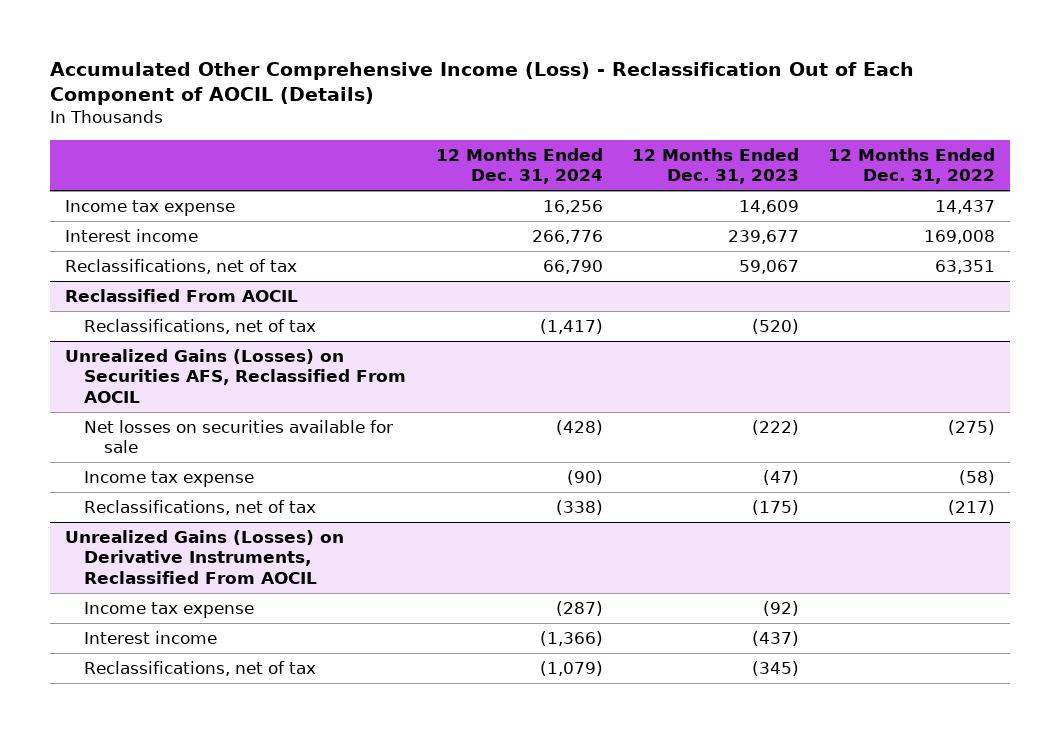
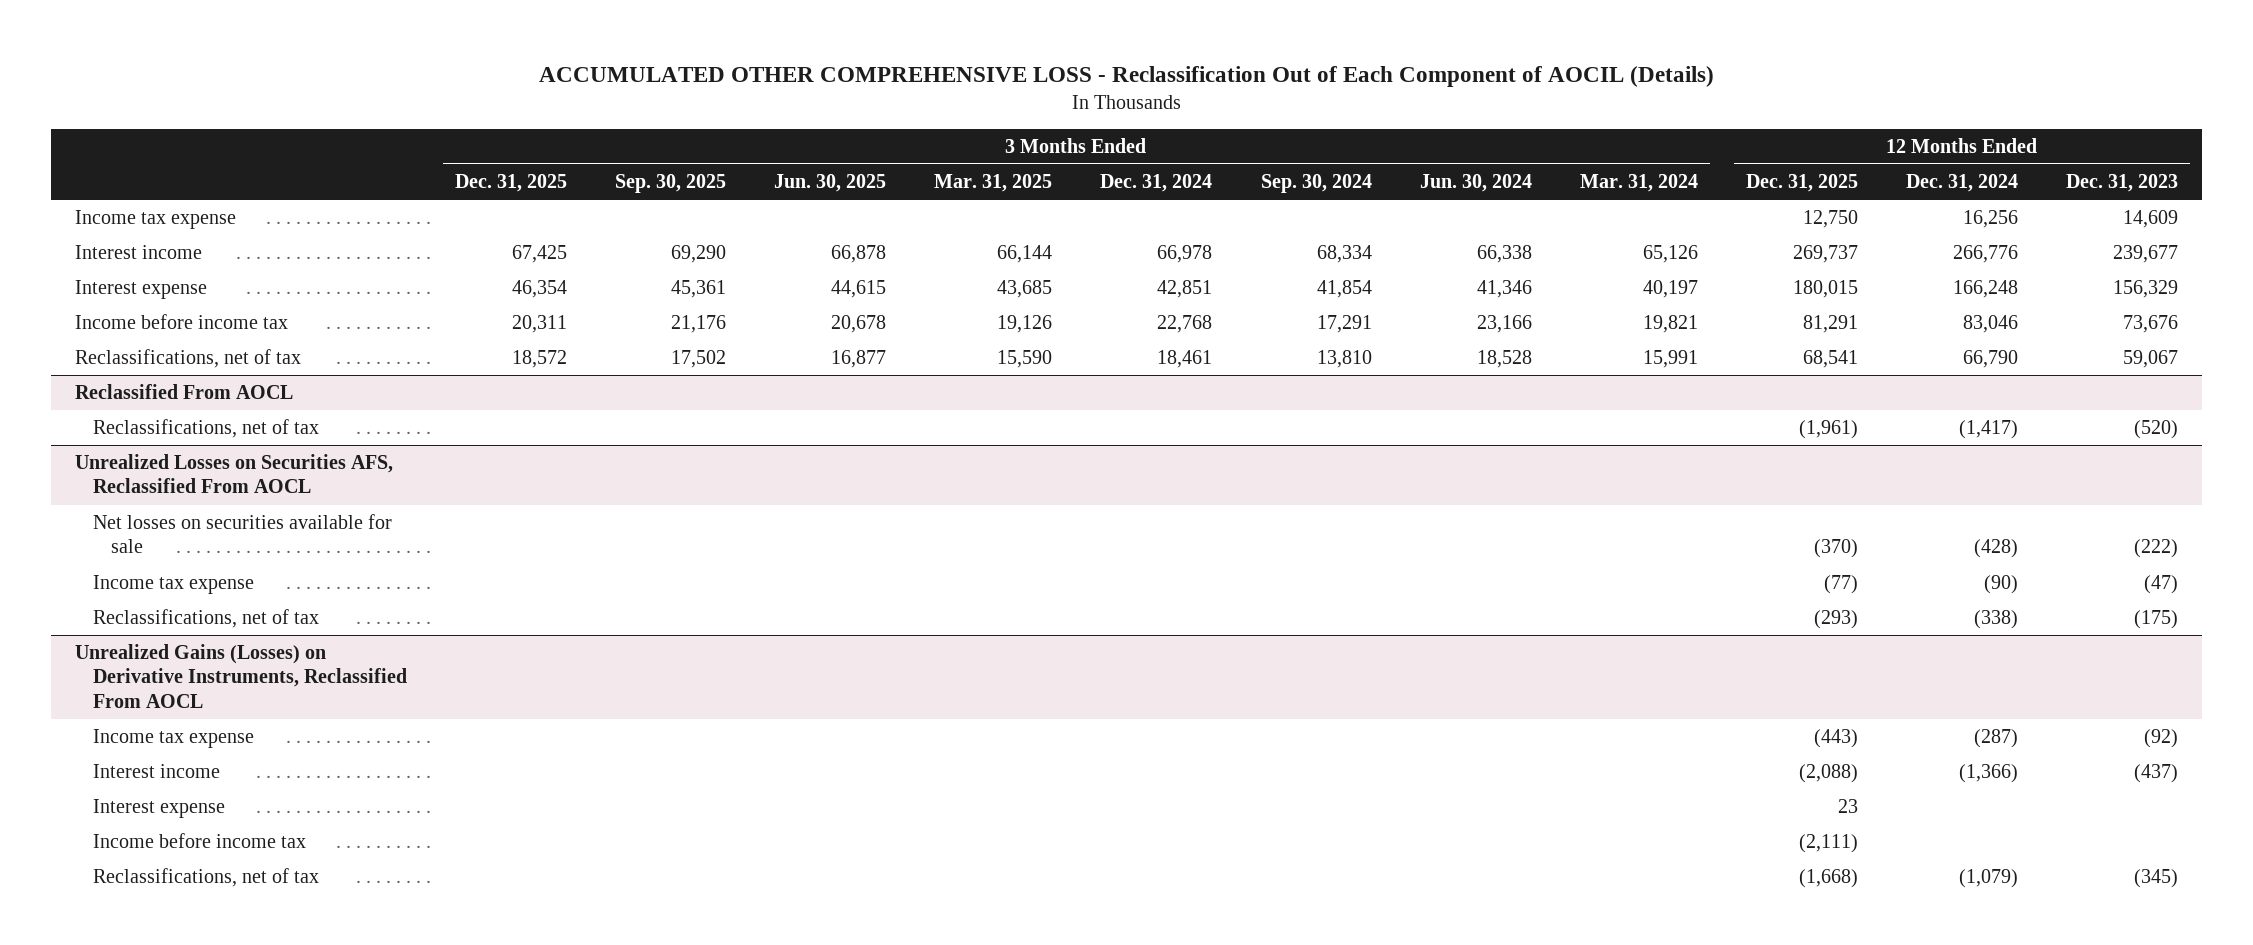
- Accumulated Other Comprehensive Income (Loss) - Reclassification Out of Each Component of AOCIL (Details)
+ ACCUMULATED OTHER COMPREHENSIVE LOSS - Reclassification Out of Each Component of AOCIL (Details)
- | 12 Months Ended Dec. 31, 2024 | 12 Months Ended Dec. 31, 2023 | 12 Months Ended Dec. 31, 2022
+ | 3 Months Ended Dec. 31, 2025 | 3 Months Ended Sep. 30, 2025 | 3 Months Ended Jun. 30, 2025 | 3 Months Ended Mar. 31, 2025 | 3 Months Ended Dec. 31, 2024 | 3 Months Ended Sep. 30, 2024 | 3 Months Ended Jun. 30, 2024 | 3 Months Ended Mar. 31, 2024 | 12 Months Ended Dec. 31, 2025 | 12 Months Ended Dec. 31, 2024 | 12 Months Ended Dec. 31, 2023
+ Interest expense | 46,354 | 45,361 | 44,615 | 43,685 | 42,851 | 41,854 | 41,346 | 40,197 | 180,015 | 166,248 | 156,329
+ Income before income tax | 20,311 | 21,176 | 20,678 | 19,126 | 22,768 | 17,291 | 23,166 | 19,821 | 81,291 | 83,046 | 73,676
- Reclassified From AOCIL
+ Reclassified From AOCL
- Unrealized Gains (Losses) on Securities AFS, Reclassified From AOCIL
+ Unrealized Losses on Securities AFS, Reclassified From AOCL
- Unrealized Gains (Losses) on Derivative Instruments, Reclassified From AOCIL
+ Unrealized Gains (Losses) on Derivative Instruments, Reclassified From AOCL
+ Interest expense | | | | | | | | | 23 | |
+ Income before income tax | | | | | | | | | (2,111) | |

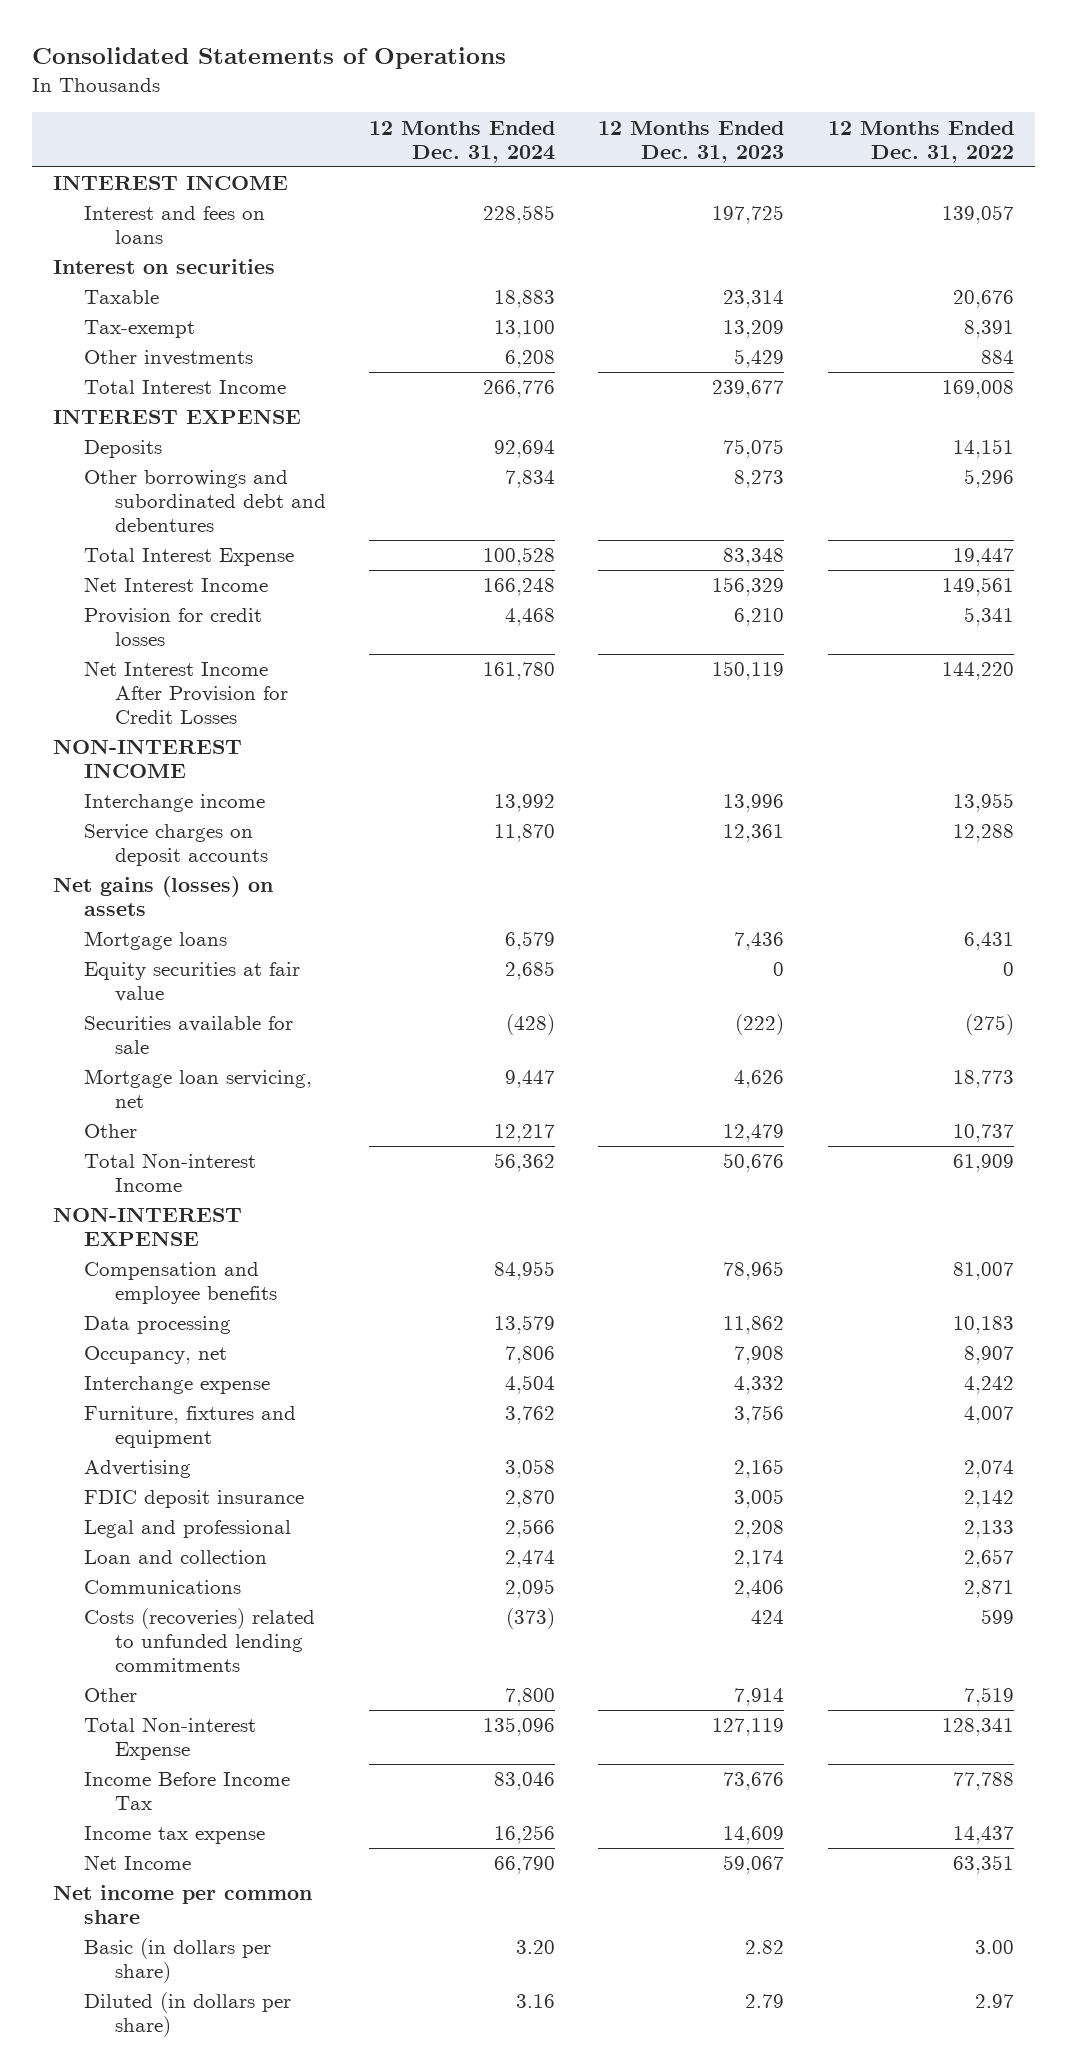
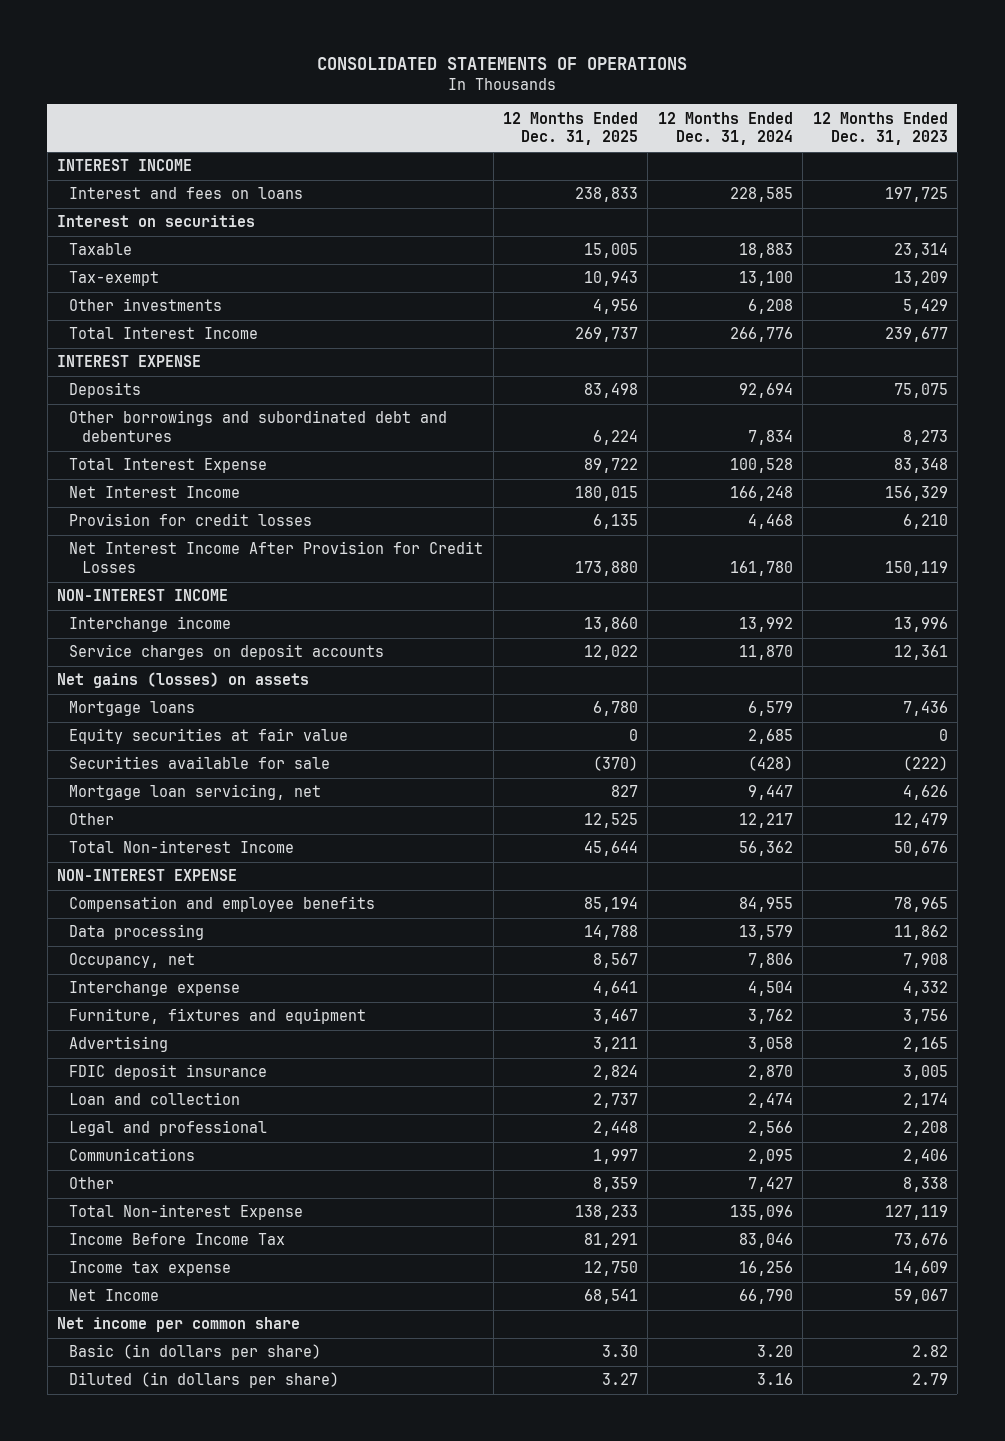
- Consolidated Statements of Operations
+ CONSOLIDATED STATEMENTS OF OPERATIONS
- | 12 Months Ended Dec. 31, 2024 | 12 Months Ended Dec. 31, 2023 | 12 Months Ended Dec. 31, 2022
+ | 12 Months Ended Dec. 31, 2025 | 12 Months Ended Dec. 31, 2024 | 12 Months Ended Dec. 31, 2023
moved down: Legal and professional | 2,448 | 2,566 | 2,208
- Costs (recoveries) related to unfunded lending commitments | (373) | 424 | 599
- Other | 7,800 | 7,914 | 7,519
+ Other | 8,359 | 7,427 | 8,338

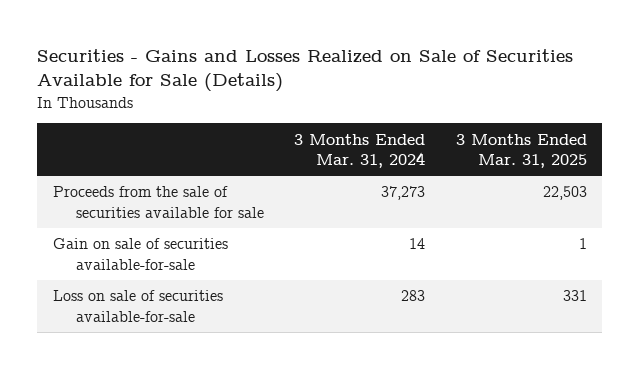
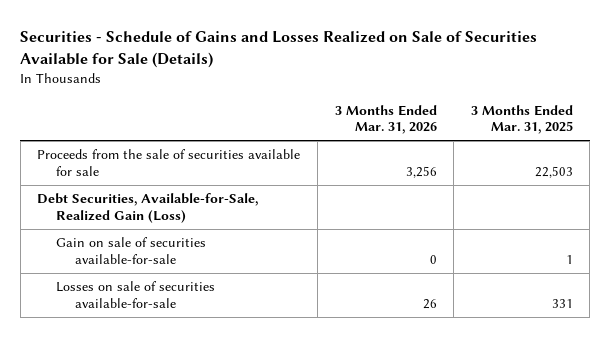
- Securities - Gains and Losses Realized on Sale of Securities Available for Sale (Details)
+ Securities - Schedule of Gains and Losses Realized on Sale of Securities Available for Sale (Details)
- | 3 Months Ended Mar. 31, 2024 | 3 Months Ended Mar. 31, 2025
+ | 3 Months Ended Mar. 31, 2026 | 3 Months Ended Mar. 31, 2025
+ Debt Securities, Available-for-Sale, Realized Gain (Loss)
- Loss on sale of securities available-for-sale | 283 | 331
+ Losses on sale of securities available-for-sale | 26 | 331

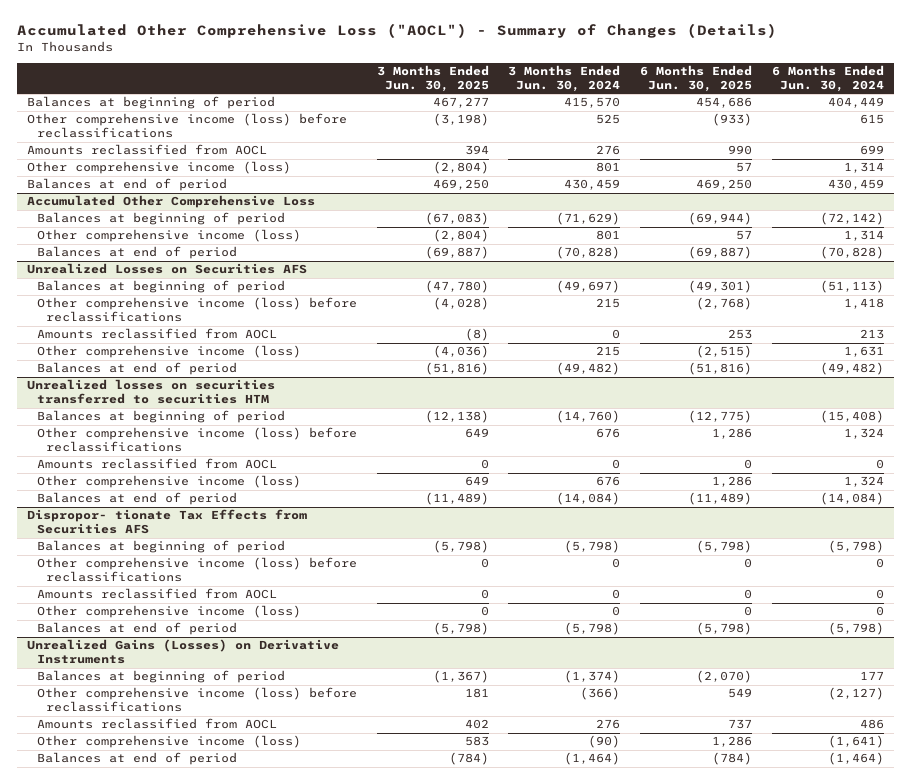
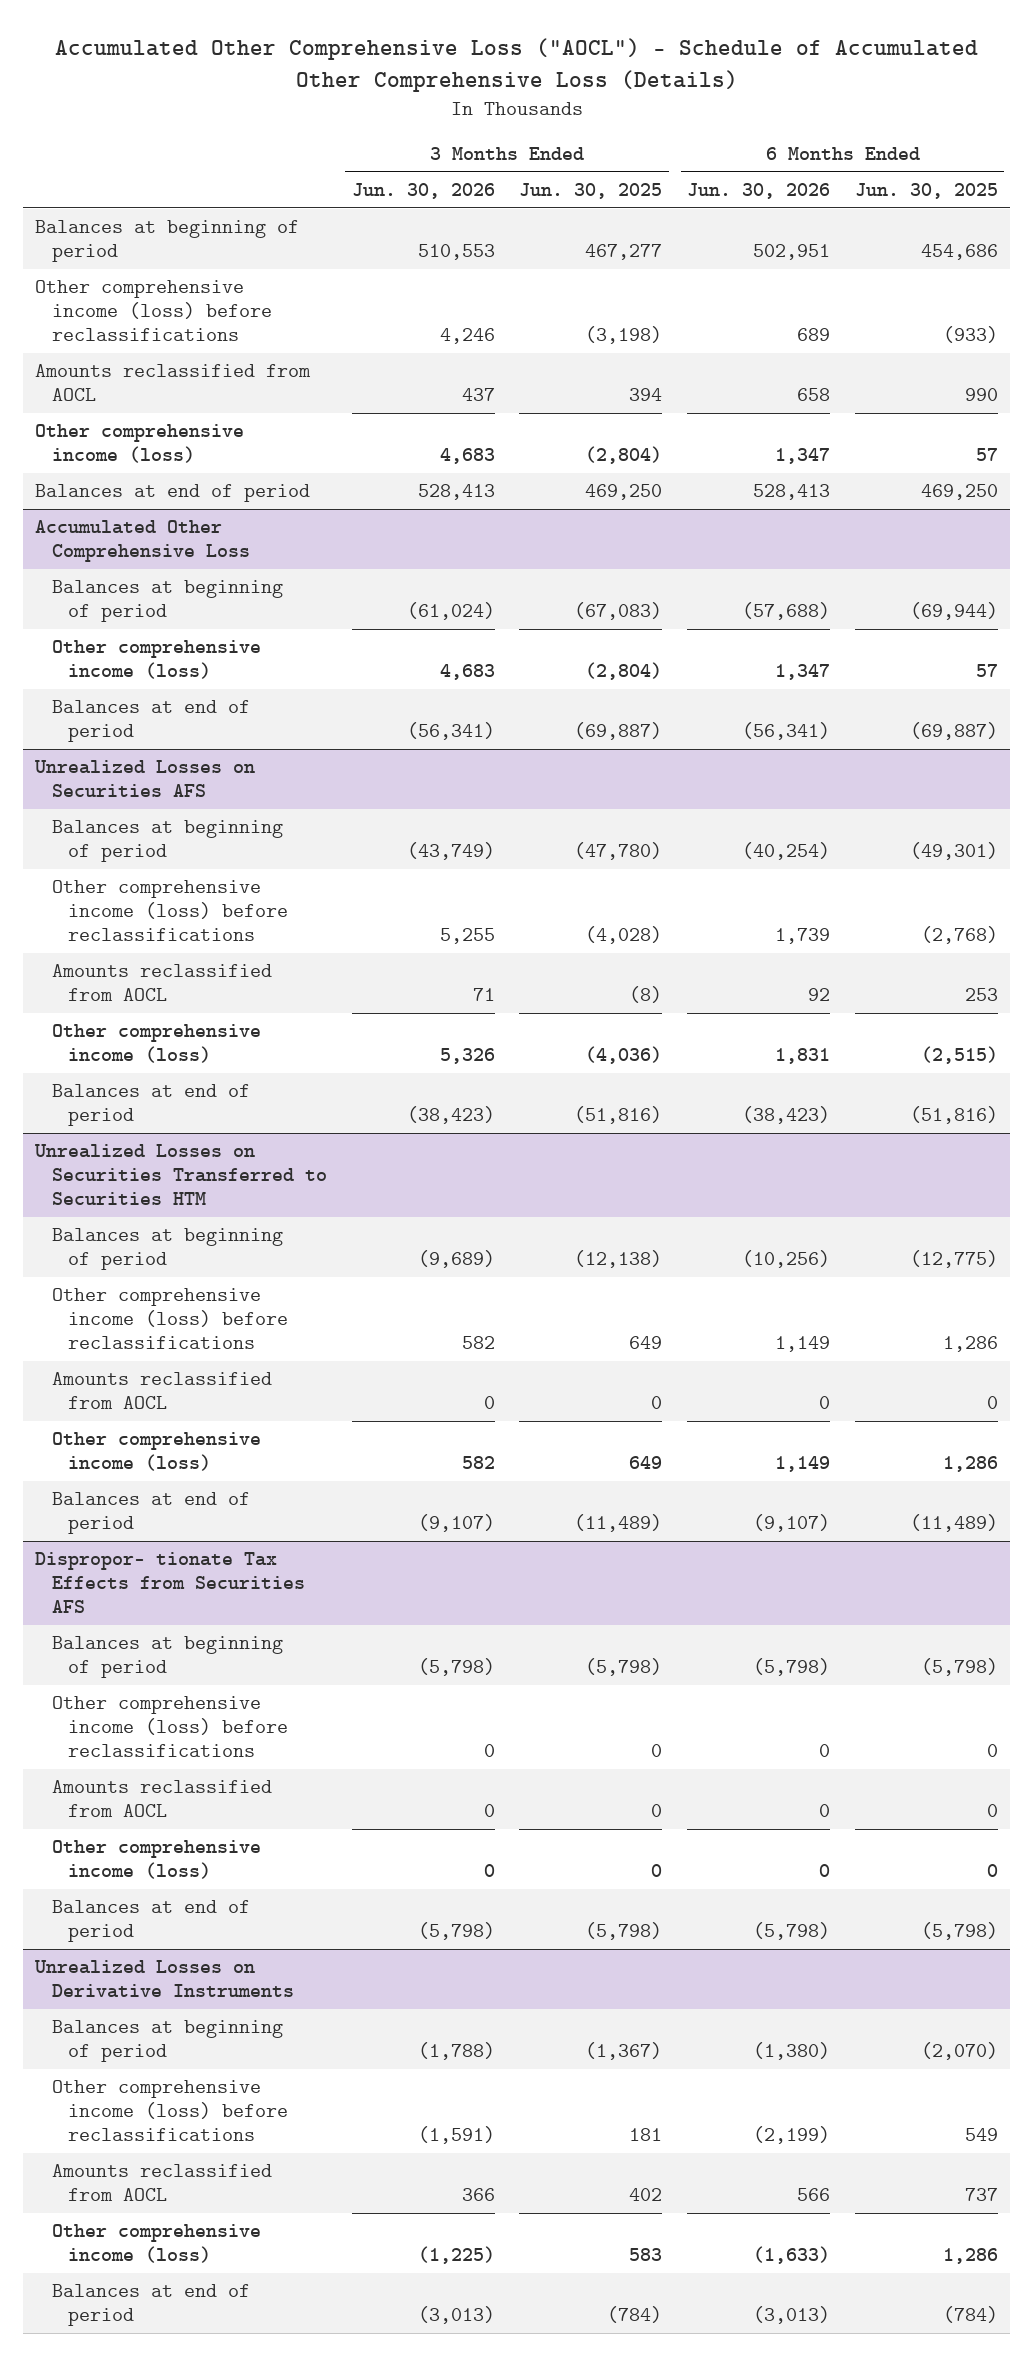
- Accumulated Other Comprehensive Loss ("AOCL") - Summary of Changes (Details)
+ Accumulated Other Comprehensive Loss ("AOCL") - Schedule of Accumulated Other Comprehensive Loss (Details)
- | 3 Months Ended Jun. 30, 2025 | 3 Months Ended Jun. 30, 2024 | 6 Months Ended Jun. 30, 2025 | 6 Months Ended Jun. 30, 2024
+ | 3 Months Ended Jun. 30, 2026 | 3 Months Ended Jun. 30, 2025 | 6 Months Ended Jun. 30, 2026 | 6 Months Ended Jun. 30, 2025
- Unrealized losses on securities transferred to securities HTM
+ Unrealized Losses on Securities Transferred to Securities HTM
- Unrealized Gains (Losses) on Derivative Instruments
+ Unrealized Losses on Derivative Instruments

